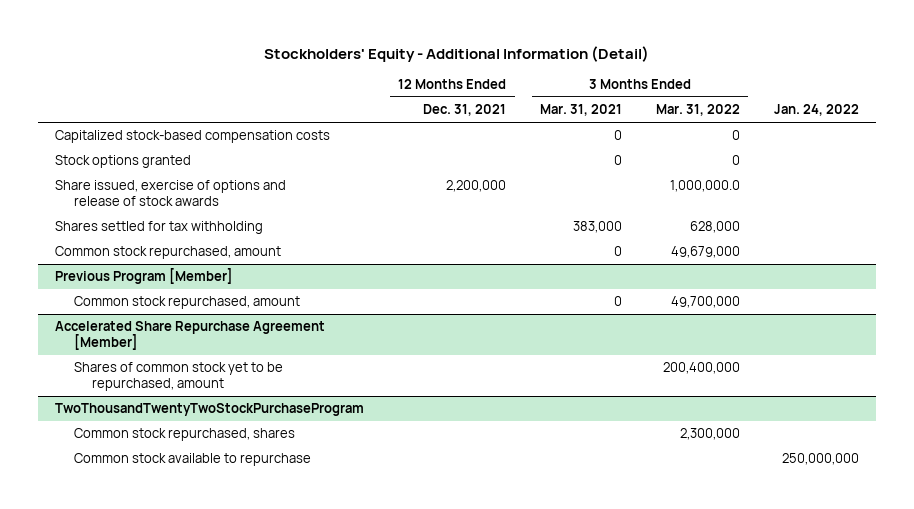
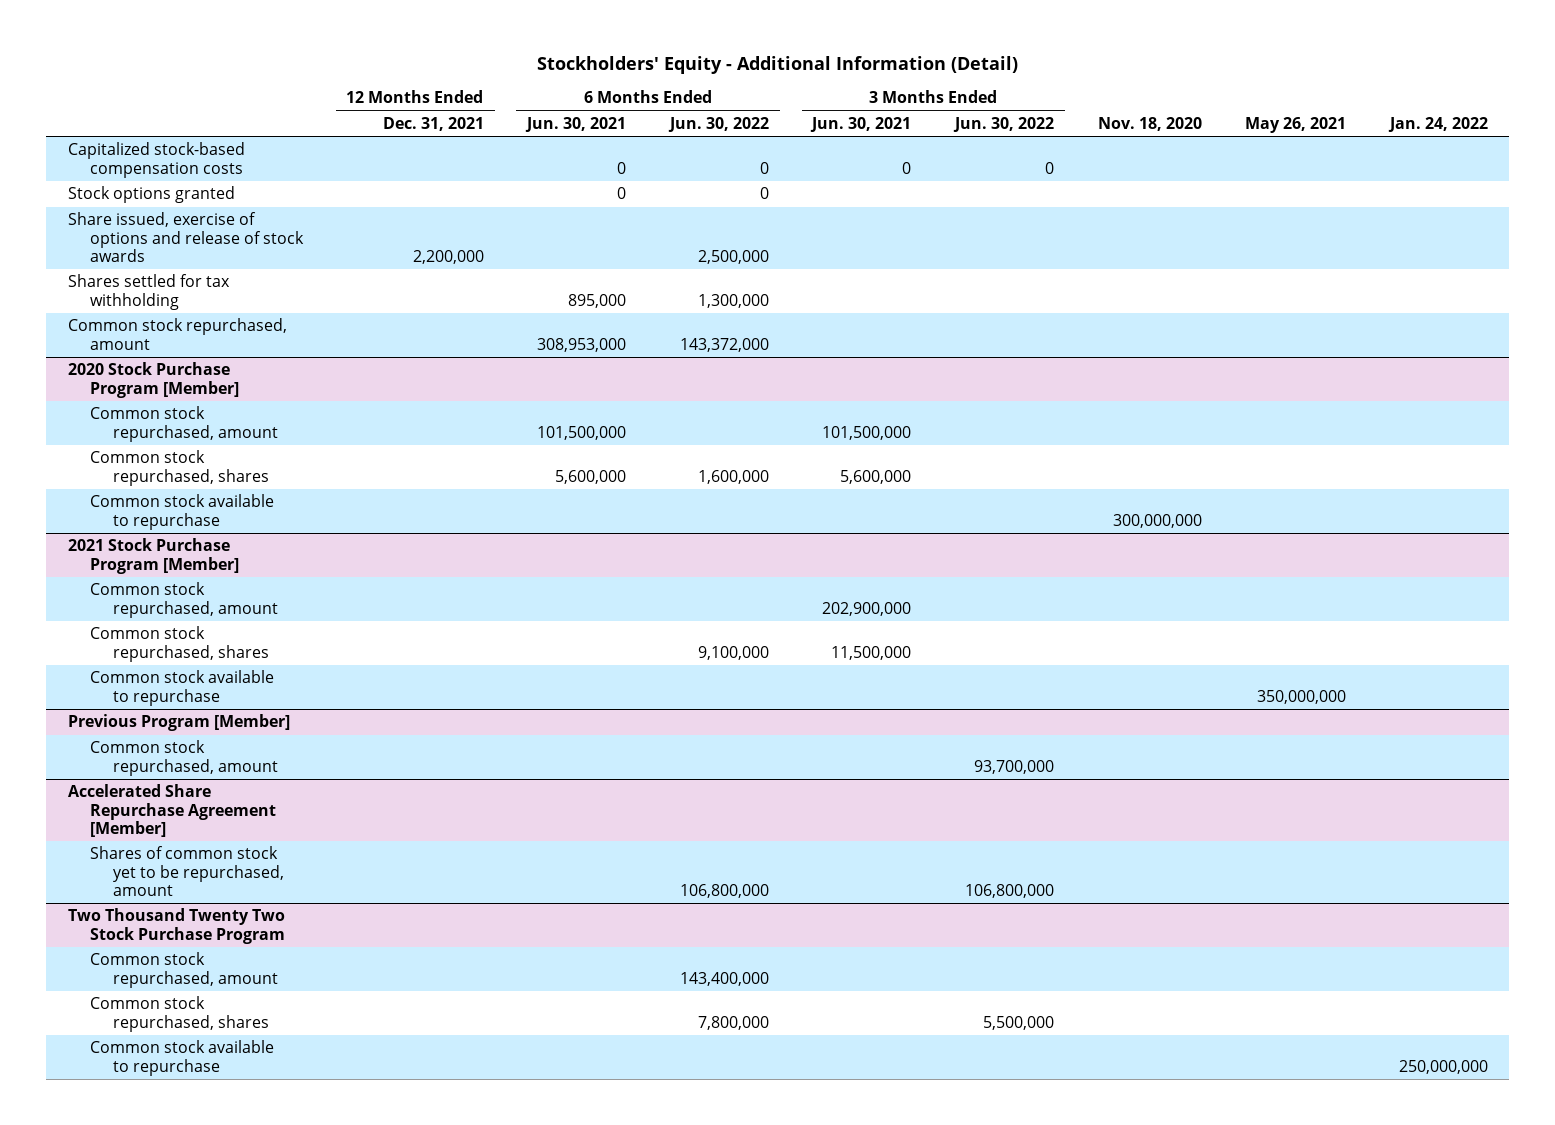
- | 12 Months Ended Dec. 31, 2021 | 3 Months Ended Mar. 31, 2021 | 3 Months Ended Mar. 31, 2022 | Jan. 24, 2022
+ | 12 Months Ended Dec. 31, 2021 | 6 Months Ended Jun. 30, 2021 | 6 Months Ended Jun. 30, 2022 | 3 Months Ended Jun. 30, 2021 | 3 Months Ended Jun. 30, 2022 | Nov. 18, 2020 | May 26, 2021 | Jan. 24, 2022
+ 2020 Stock Purchase Program [Member]
+ Common stock repurchased, amount | | 101,500,000 | | 101,500,000 | | | |
+ Common stock repurchased, shares | | 5,600,000 | 1,600,000 | 5,600,000 | | | |
+ Common stock available to repurchase | | | | | | 300,000,000 | |
+ 2021 Stock Purchase Program [Member]
+ Common stock repurchased, amount | | | | 202,900,000 | | | |
+ Common stock repurchased, shares | | | 9,100,000 | 11,500,000 | | | |
+ Common stock available to repurchase | | | | | | | 350,000,000 |
- TwoThousandTwentyTwoStockPurchaseProgram
+ Two Thousand Twenty Two Stock Purchase Program
+ Common stock repurchased, amount | | | 143,400,000 | | | | |

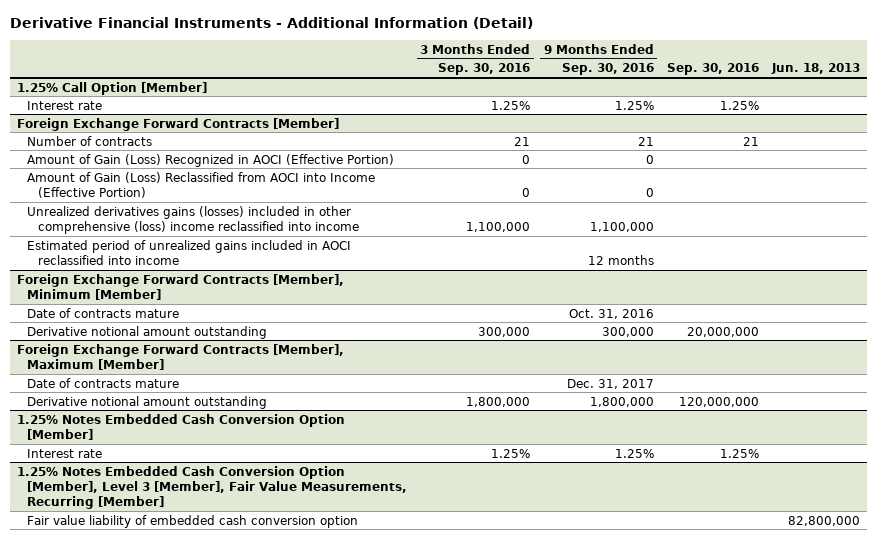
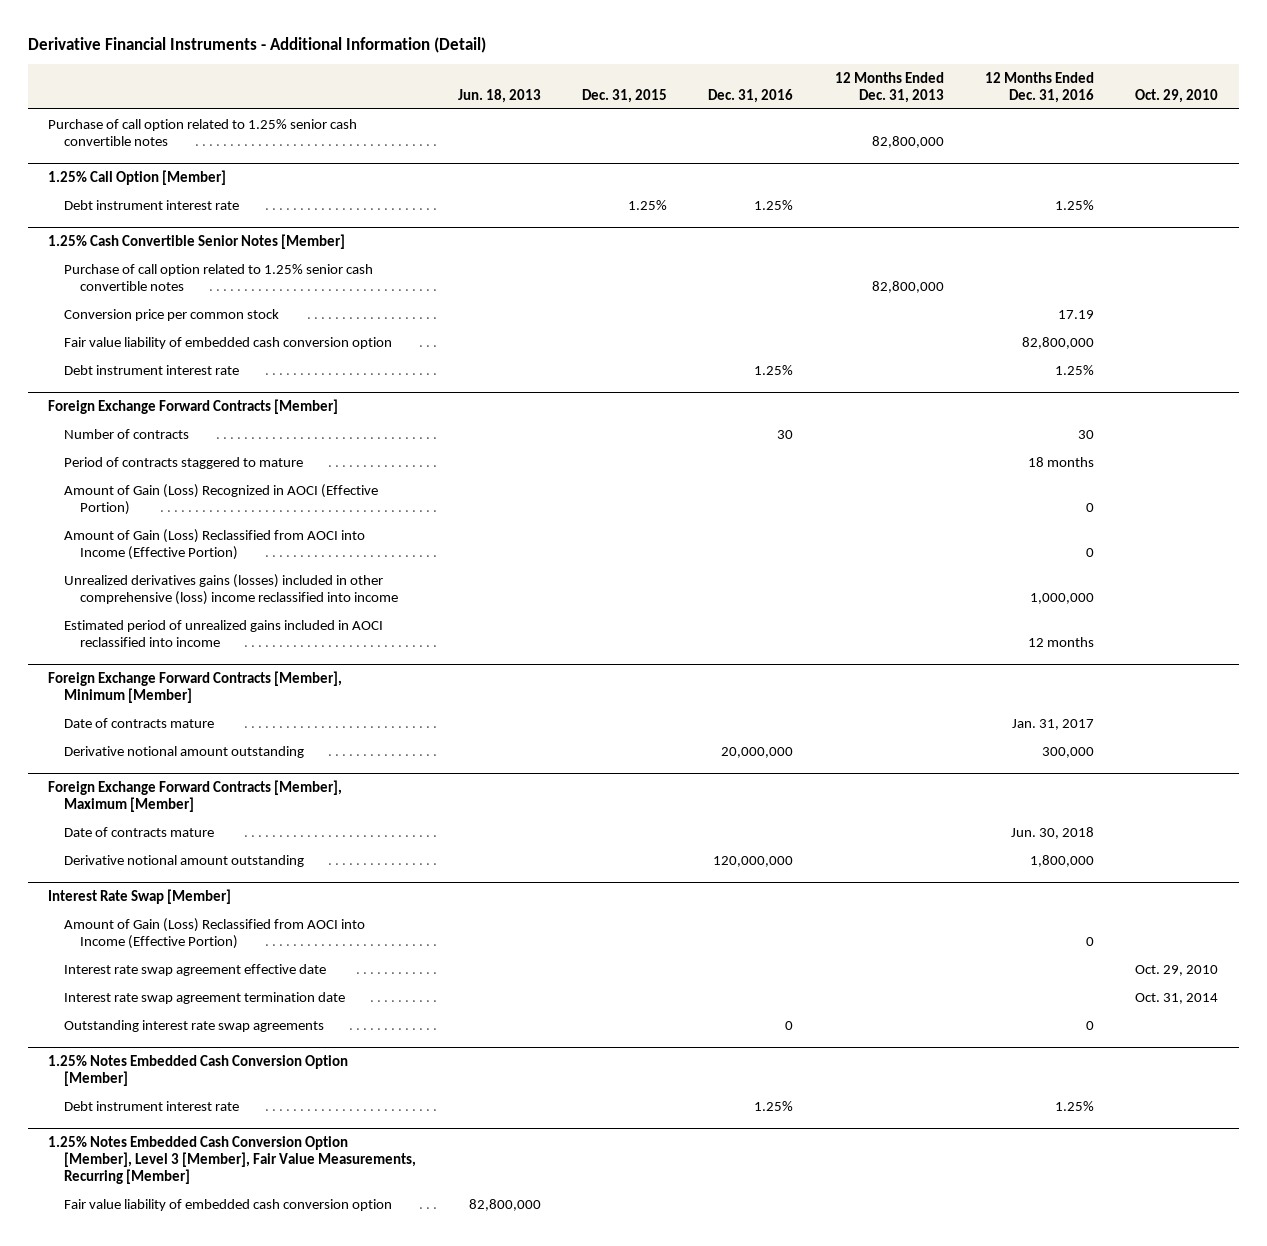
- | 3 Months Ended Sep. 30, 2016 | 9 Months Ended Sep. 30, 2016 | Sep. 30, 2016 | Jun. 18, 2013
+ | Jun. 18, 2013 | Dec. 31, 2015 | Dec. 31, 2016 | 12 Months Ended Dec. 31, 2013 | 12 Months Ended Dec. 31, 2016 | Oct. 29, 2010
+ Purchase of call option related to 1.25% senior cash convertible notes | | | | 82,800,000 | |
@ 1.25% Call Option [Member]
- Interest rate | 1.25% | 1.25% | 1.25% |
+ Debt instrument interest rate | | 1.25% | 1.25% | | 1.25% |
+ 1.25% Cash Convertible Senior Notes [Member]
+ Purchase of call option related to 1.25% senior cash convertible notes | | | | 82,800,000 | |
+ Conversion price per common stock | | | | | 17.19 |
+ Fair value liability of embedded cash conversion option | | | | | 82,800,000 |
+ Debt instrument interest rate | | | 1.25% | | 1.25% |
@ Foreign Exchange Forward Contracts [Member]
+ Period of contracts staggered to mature | | | | | 18 months |
+ Interest Rate Swap [Member]
+ Amount of Gain (Loss) Reclassified from AOCI into Income (Effective Portion) | | | | | 0 |
+ Interest rate swap agreement effective date | | | | | | Oct. 29, 2010
+ Interest rate swap agreement termination date | | | | | | Oct. 31, 2014
+ Outstanding interest rate swap agreements | | | 0 | | 0 |
@ 1.25% Notes Embedded Cash Conversion Option [Member]
- Interest rate | 1.25% | 1.25% | 1.25% |
+ Debt instrument interest rate | | | 1.25% | | 1.25% |

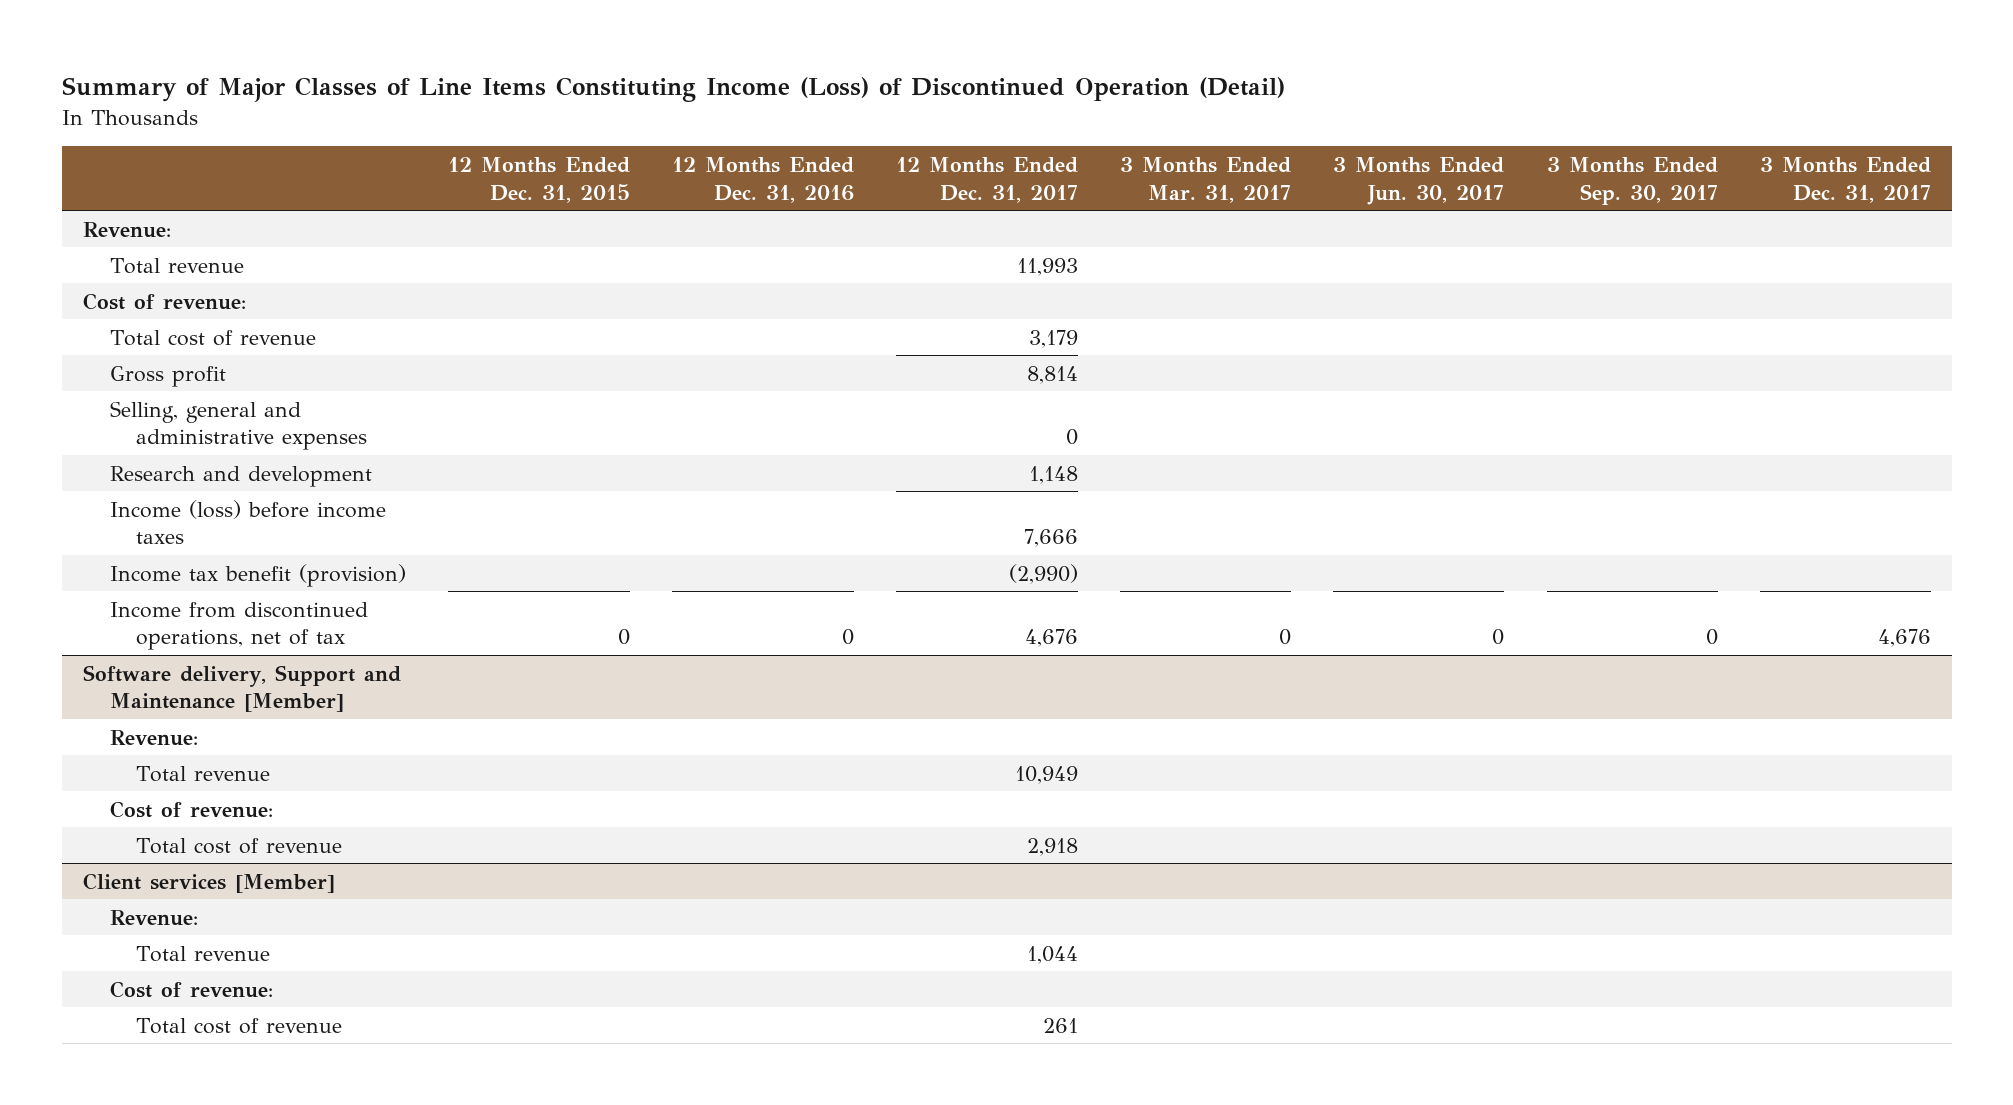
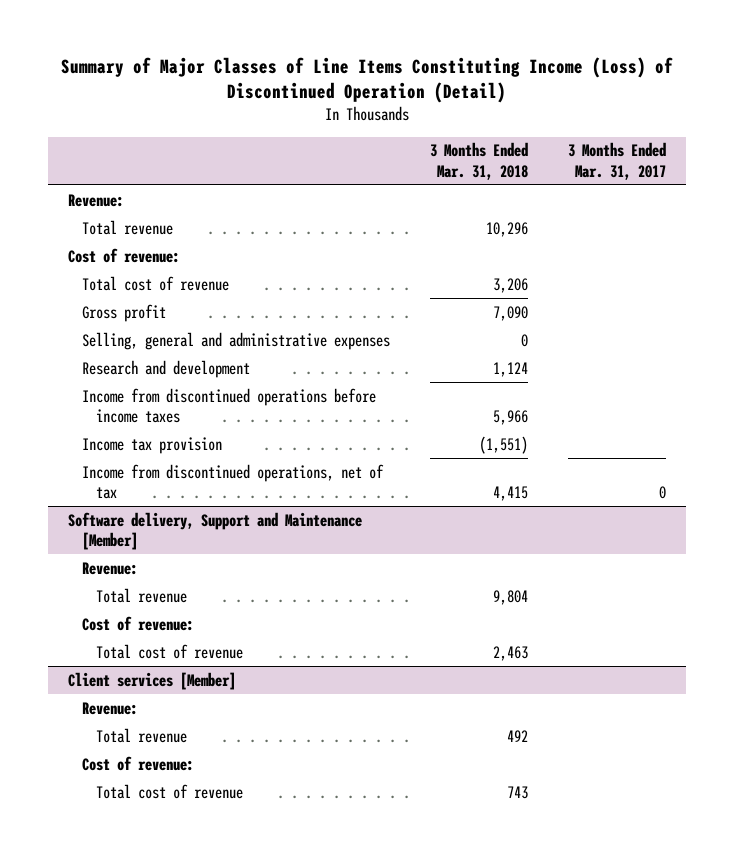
- | 12 Months Ended Dec. 31, 2015 | 12 Months Ended Dec. 31, 2016 | 12 Months Ended Dec. 31, 2017 | 3 Months Ended Mar. 31, 2017 | 3 Months Ended Jun. 30, 2017 | 3 Months Ended Sep. 30, 2017 | 3 Months Ended Dec. 31, 2017
+ | 3 Months Ended Mar. 31, 2018 | 3 Months Ended Mar. 31, 2017
- Income (loss) before income taxes | | | 7,666 | | | |
- Income tax benefit (provision) | | | (2,990) | | | |
+ Income from discontinued operations before income taxes | 5,966 |
+ Income tax provision | (1,551) |

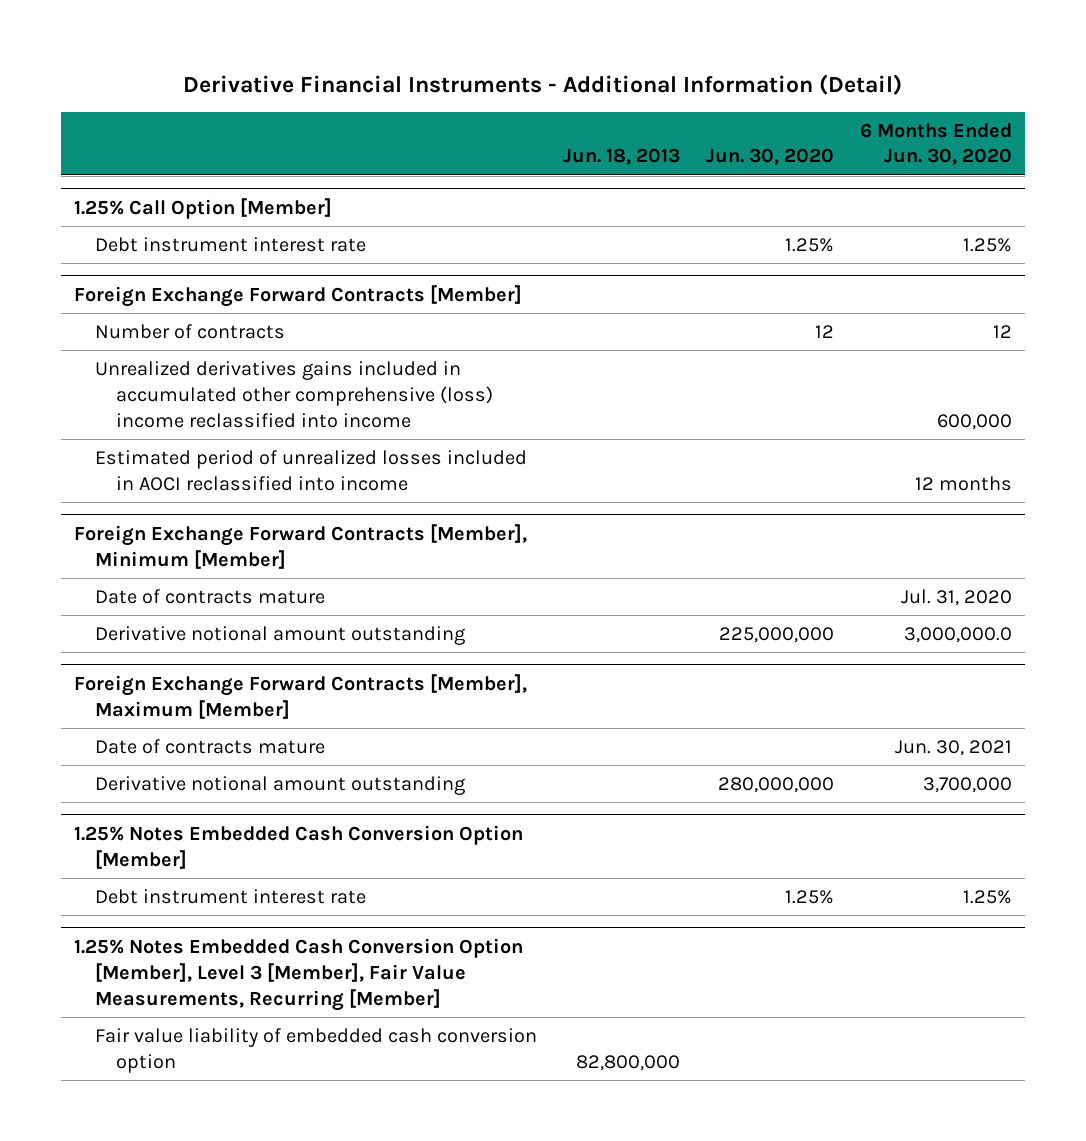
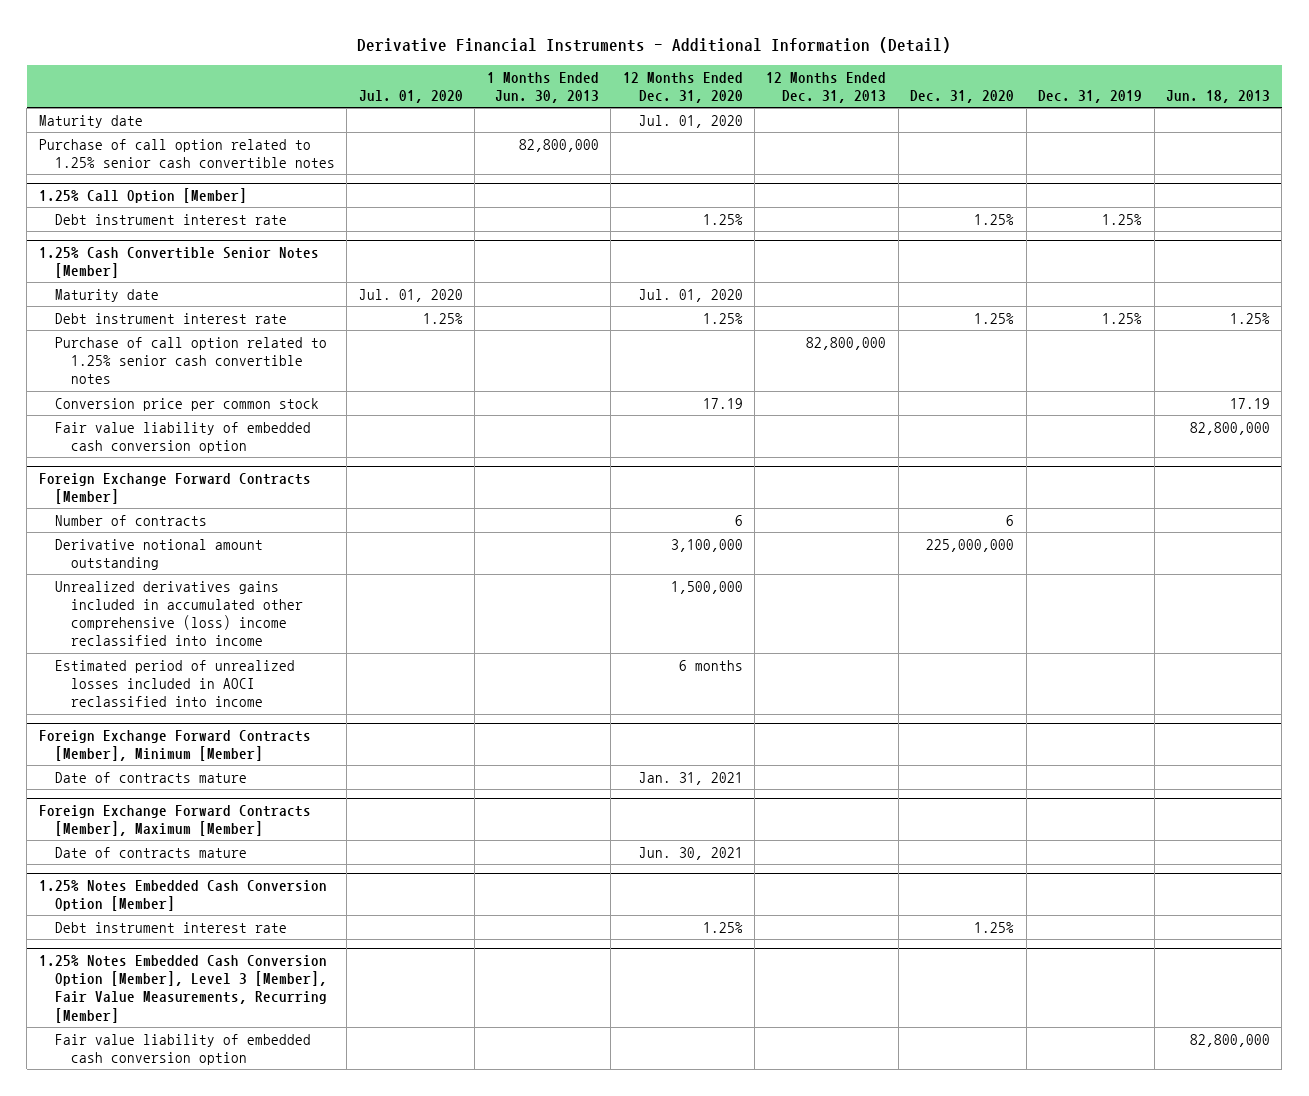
- | Jun. 18, 2013 | Jun. 30, 2020 | 6 Months Ended Jun. 30, 2020
+ | Jul. 01, 2020 | 1 Months Ended Jun. 30, 2013 | 12 Months Ended Dec. 31, 2020 | 12 Months Ended Dec. 31, 2013 | Dec. 31, 2020 | Dec. 31, 2019 | Jun. 18, 2013
+ Maturity date | | | Jul. 01, 2020 | | | |
+ Purchase of call option related to 1.25% senior cash convertible notes | | 82,800,000 | | | | |
+ 1.25% Cash Convertible Senior Notes [Member]
+ Maturity date | Jul. 01, 2020 | | Jul. 01, 2020 | | | |
+ Debt instrument interest rate | 1.25% | | 1.25% | | 1.25% | 1.25% | 1.25%
+ Purchase of call option related to 1.25% senior cash convertible notes | | | | 82,800,000 | | |
+ Conversion price per common stock | | | 17.19 | | | | 17.19
+ Fair value liability of embedded cash conversion option | | | | | | | 82,800,000
@ Foreign Exchange Forward Contracts [Member]
+ Derivative notional amount outstanding | | | 3,100,000 | | 225,000,000 | |
@ Foreign Exchange Forward Contracts [Member], Minimum [Member]
- Derivative notional amount outstanding | | 225,000,000 | 3,000,000.0
@ Foreign Exchange Forward Contracts [Member], Maximum [Member]
- Derivative notional amount outstanding | | 280,000,000 | 3,700,000

